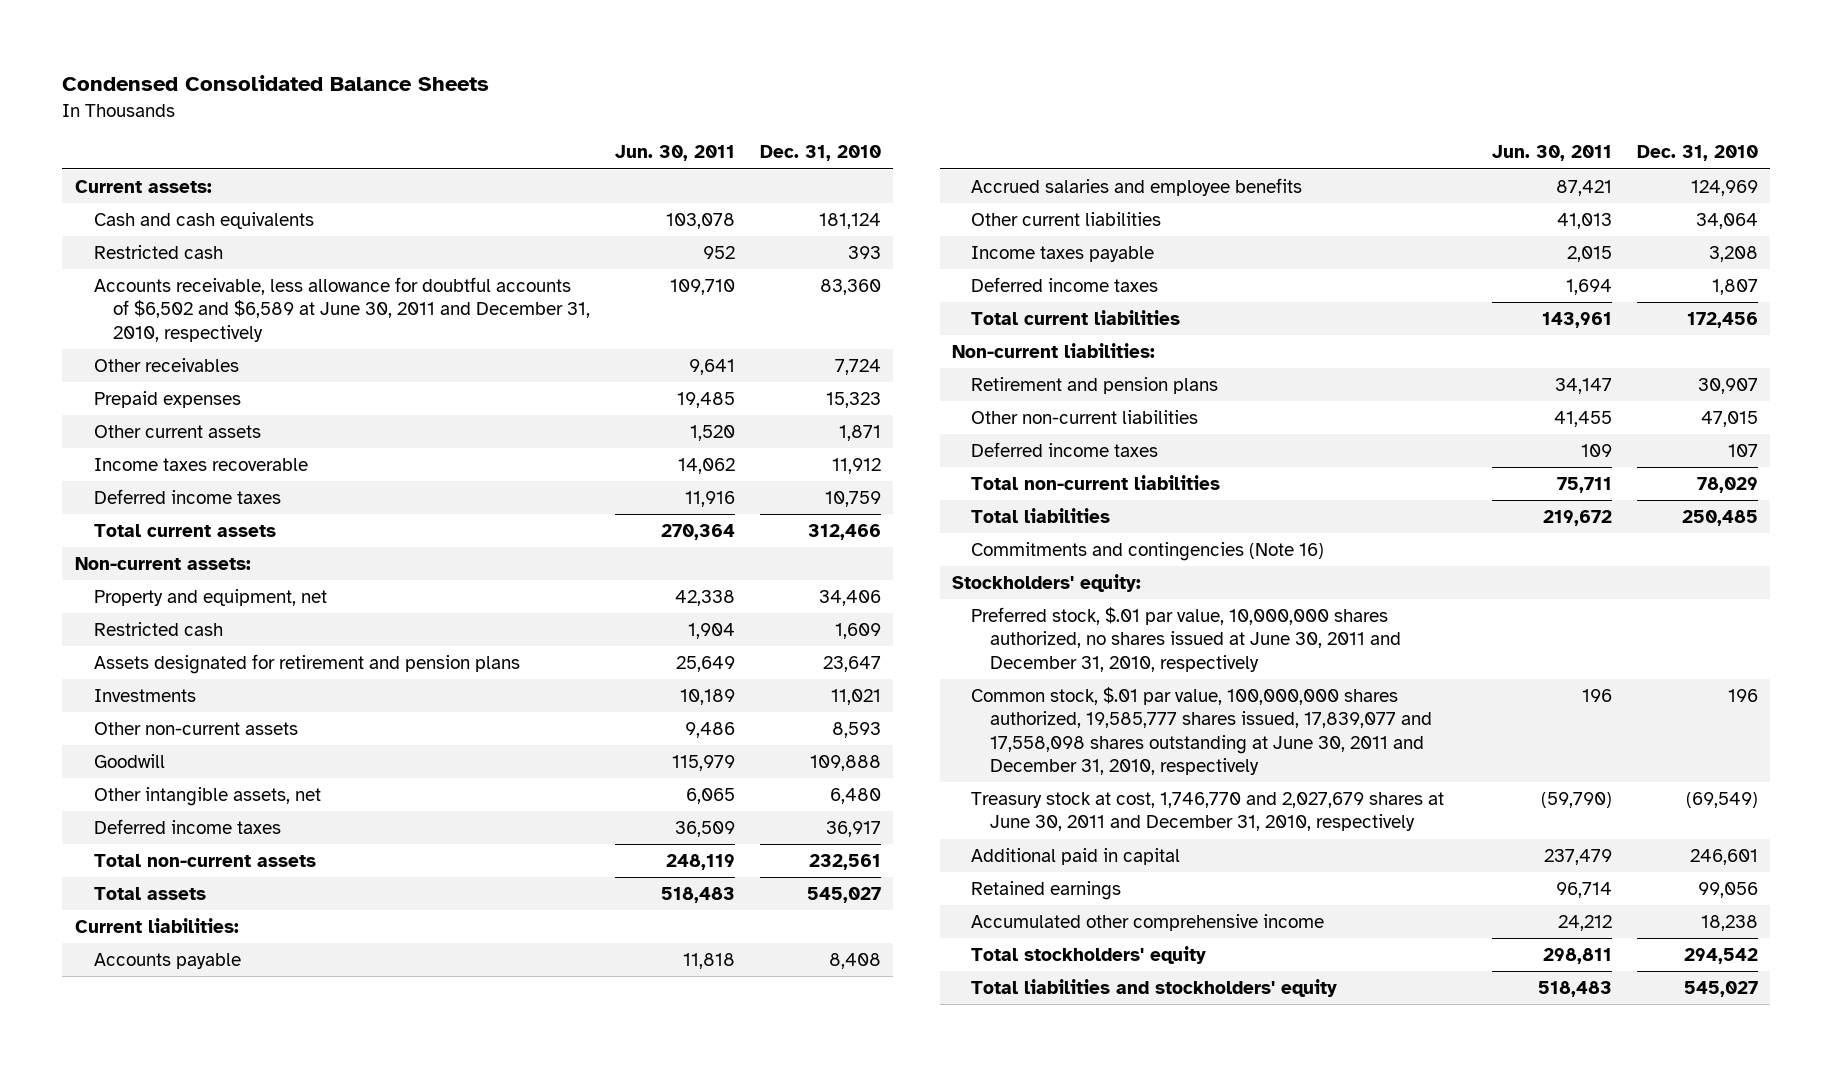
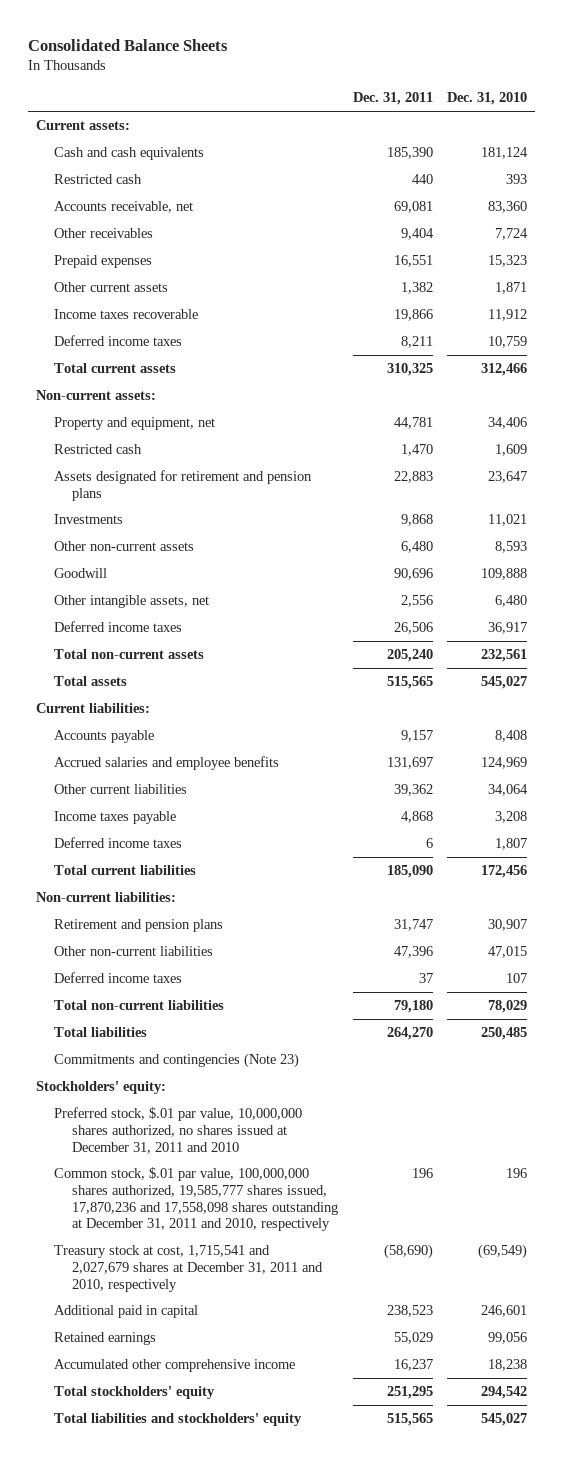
- Condensed Consolidated Balance Sheets
+ Consolidated Balance Sheets
- | Jun. 30, 2011 | Dec. 31, 2010
+ | Dec. 31, 2011 | Dec. 31, 2010
- Accounts receivable, less allowance for doubtful accounts of $6,502 and $6,589 at June 30, 2011 and December 31, 2010, respectively | 109,710 | 83,360
+ Accounts receivable, net | 69,081 | 83,360
- Commitments and contingencies (Note 16)
+ Commitments and contingencies (Note 23)
- Preferred stock, $.01 par value, 10,000,000 shares authorized, no shares issued at June 30, 2011 and December 31, 2010, respectively
- Common stock, $.01 par value, 100,000,000 shares authorized, 19,585,777 shares issued, 17,839,077 and 17,558,098 shares outstanding at June 30, 2011 and December 31, 2010, respectively | 196 | 196
- Treasury stock at cost, 1,746,770 and 2,027,679 shares at June 30, 2011 and December 31, 2010, respectively | (59,790) | (69,549)
+ Preferred stock, $.01 par value, 10,000,000 shares authorized, no shares issued at December 31, 2011 and 2010
+ Common stock, $.01 par value, 100,000,000 shares authorized, 19,585,777 shares issued, 17,870,236 and 17,558,098 shares outstanding at December 31, 2011 and 2010, respectively | 196 | 196
+ Treasury stock at cost, 1,715,541 and 2,027,679 shares at December 31, 2011 and 2010, respectively | (58,690) | (69,549)

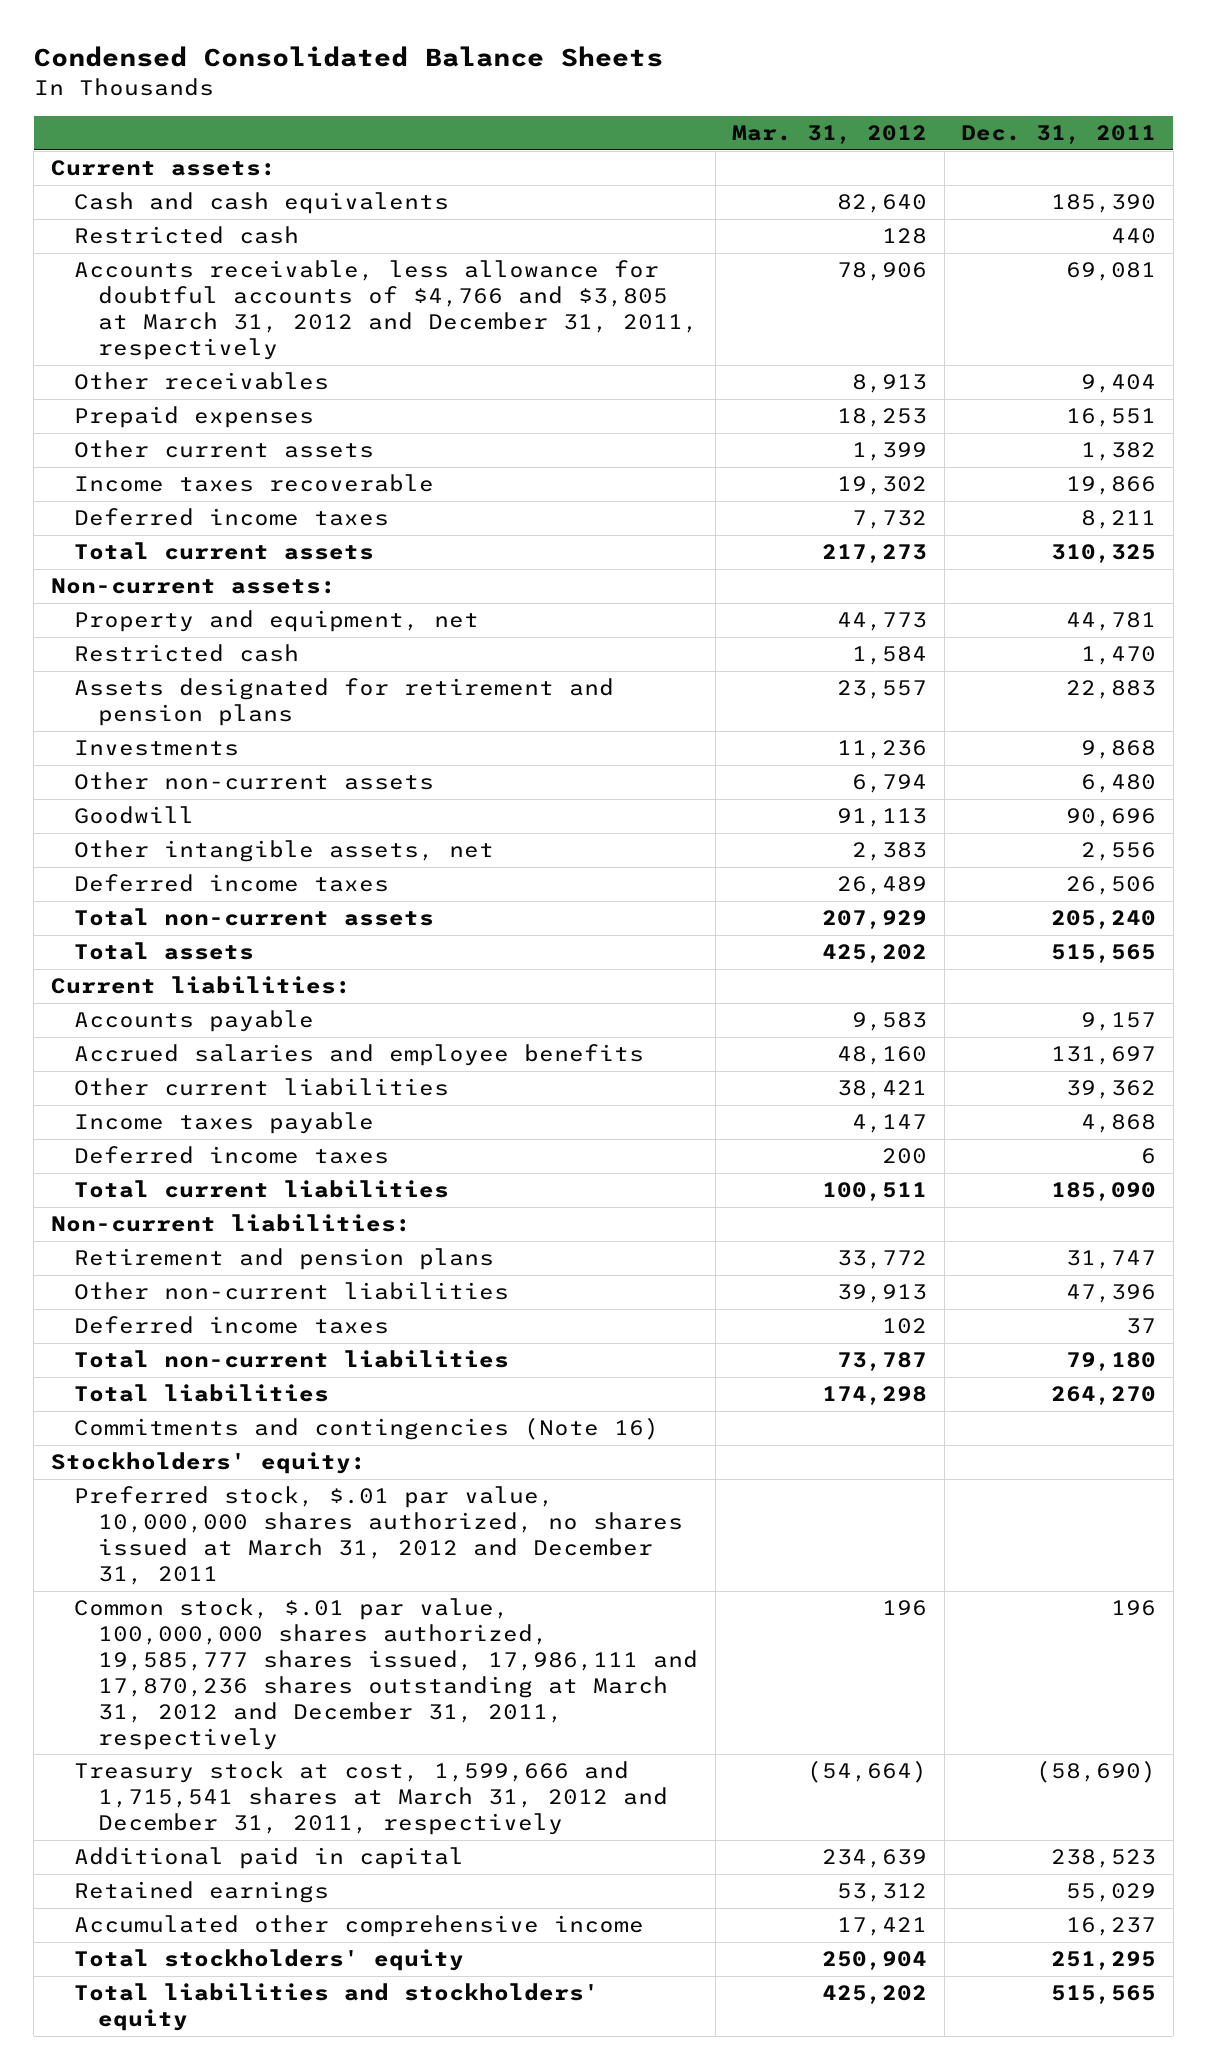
- Consolidated Balance Sheets
+ Condensed Consolidated Balance Sheets
- | Dec. 31, 2011 | Dec. 31, 2010
+ | Mar. 31, 2012 | Dec. 31, 2011
- Accounts receivable, net | 69,081 | 83,360
+ Accounts receivable, less allowance for doubtful accounts of $4,766 and $3,805 at March 31, 2012 and December 31, 2011, respectively | 78,906 | 69,081
- Commitments and contingencies (Note 23)
+ Commitments and contingencies (Note 16)
- Preferred stock, $.01 par value, 10,000,000 shares authorized, no shares issued at December 31, 2011 and 2010
- Common stock, $.01 par value, 100,000,000 shares authorized, 19,585,777 shares issued, 17,870,236 and 17,558,098 shares outstanding at December 31, 2011 and 2010, respectively | 196 | 196
- Treasury stock at cost, 1,715,541 and 2,027,679 shares at December 31, 2011 and 2010, respectively | (58,690) | (69,549)
+ Preferred stock, $.01 par value, 10,000,000 shares authorized, no shares issued at March 31, 2012 and December 31, 2011
+ Common stock, $.01 par value, 100,000,000 shares authorized, 19,585,777 shares issued, 17,986,111 and 17,870,236 shares outstanding at March 31, 2012 and December 31, 2011, respectively | 196 | 196
+ Treasury stock at cost, 1,599,666 and 1,715,541 shares at March 31, 2012 and December 31, 2011, respectively | (54,664) | (58,690)

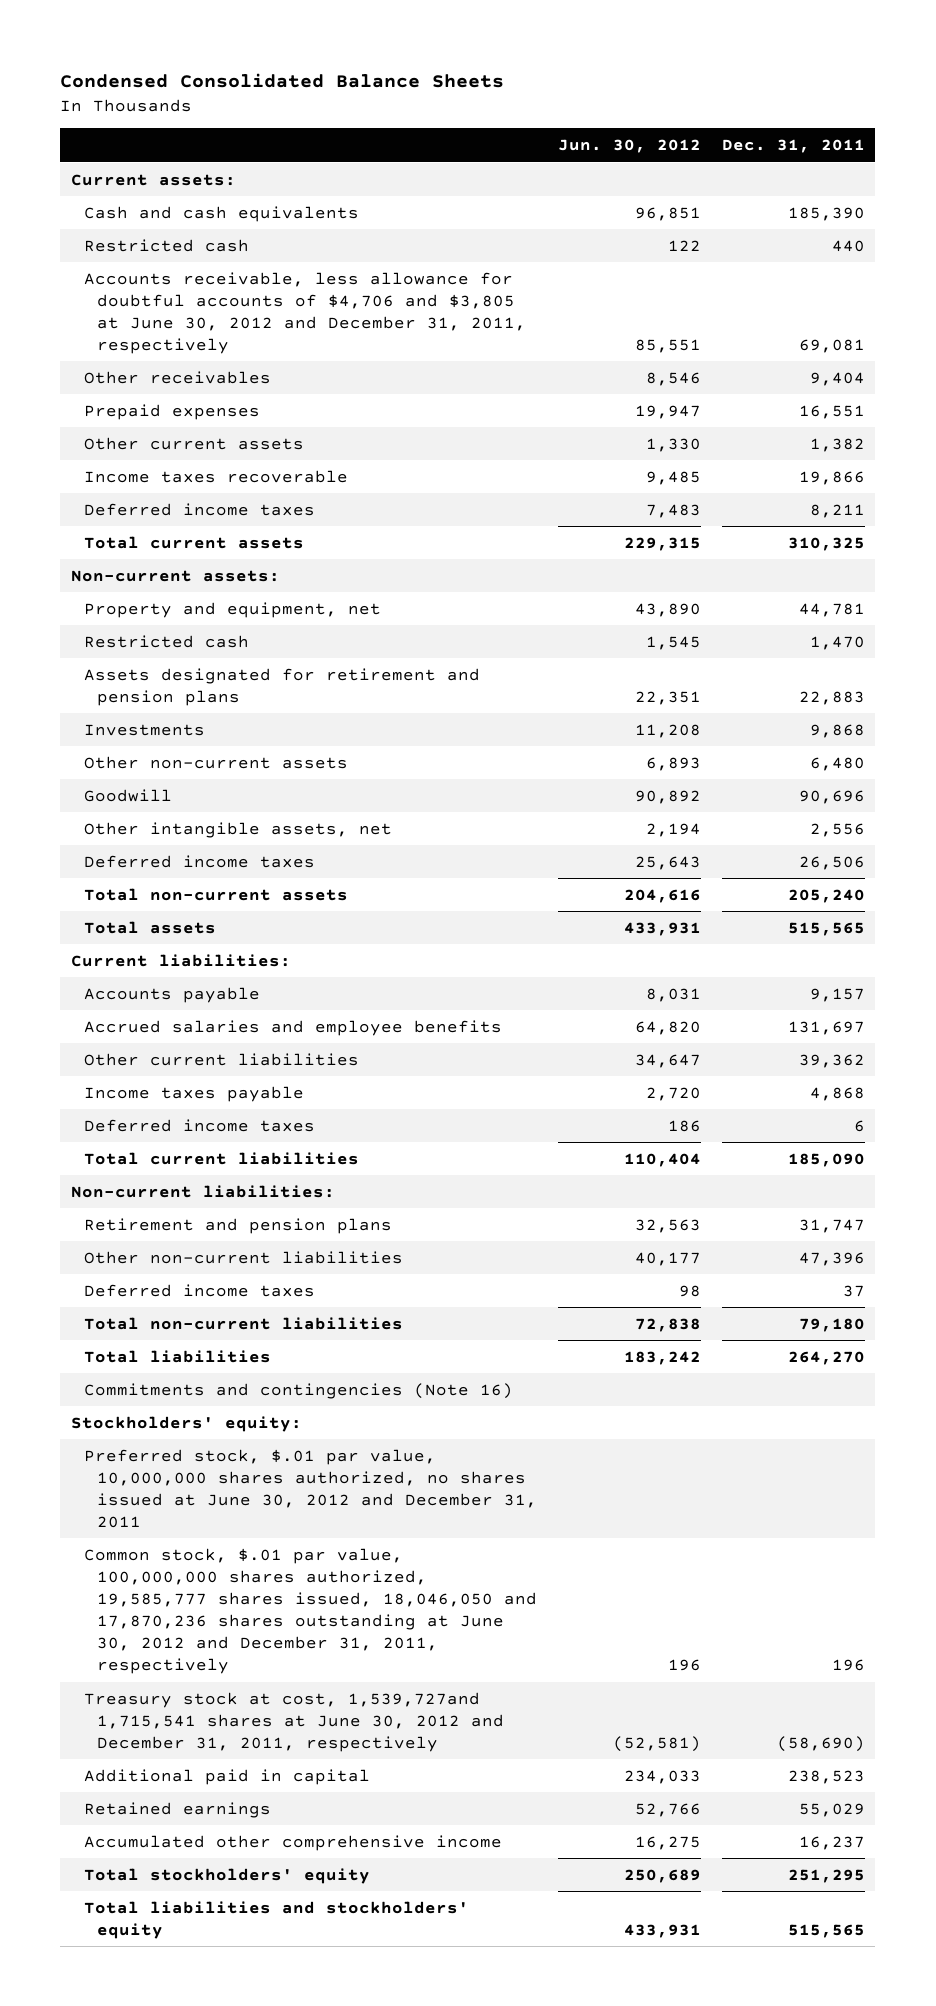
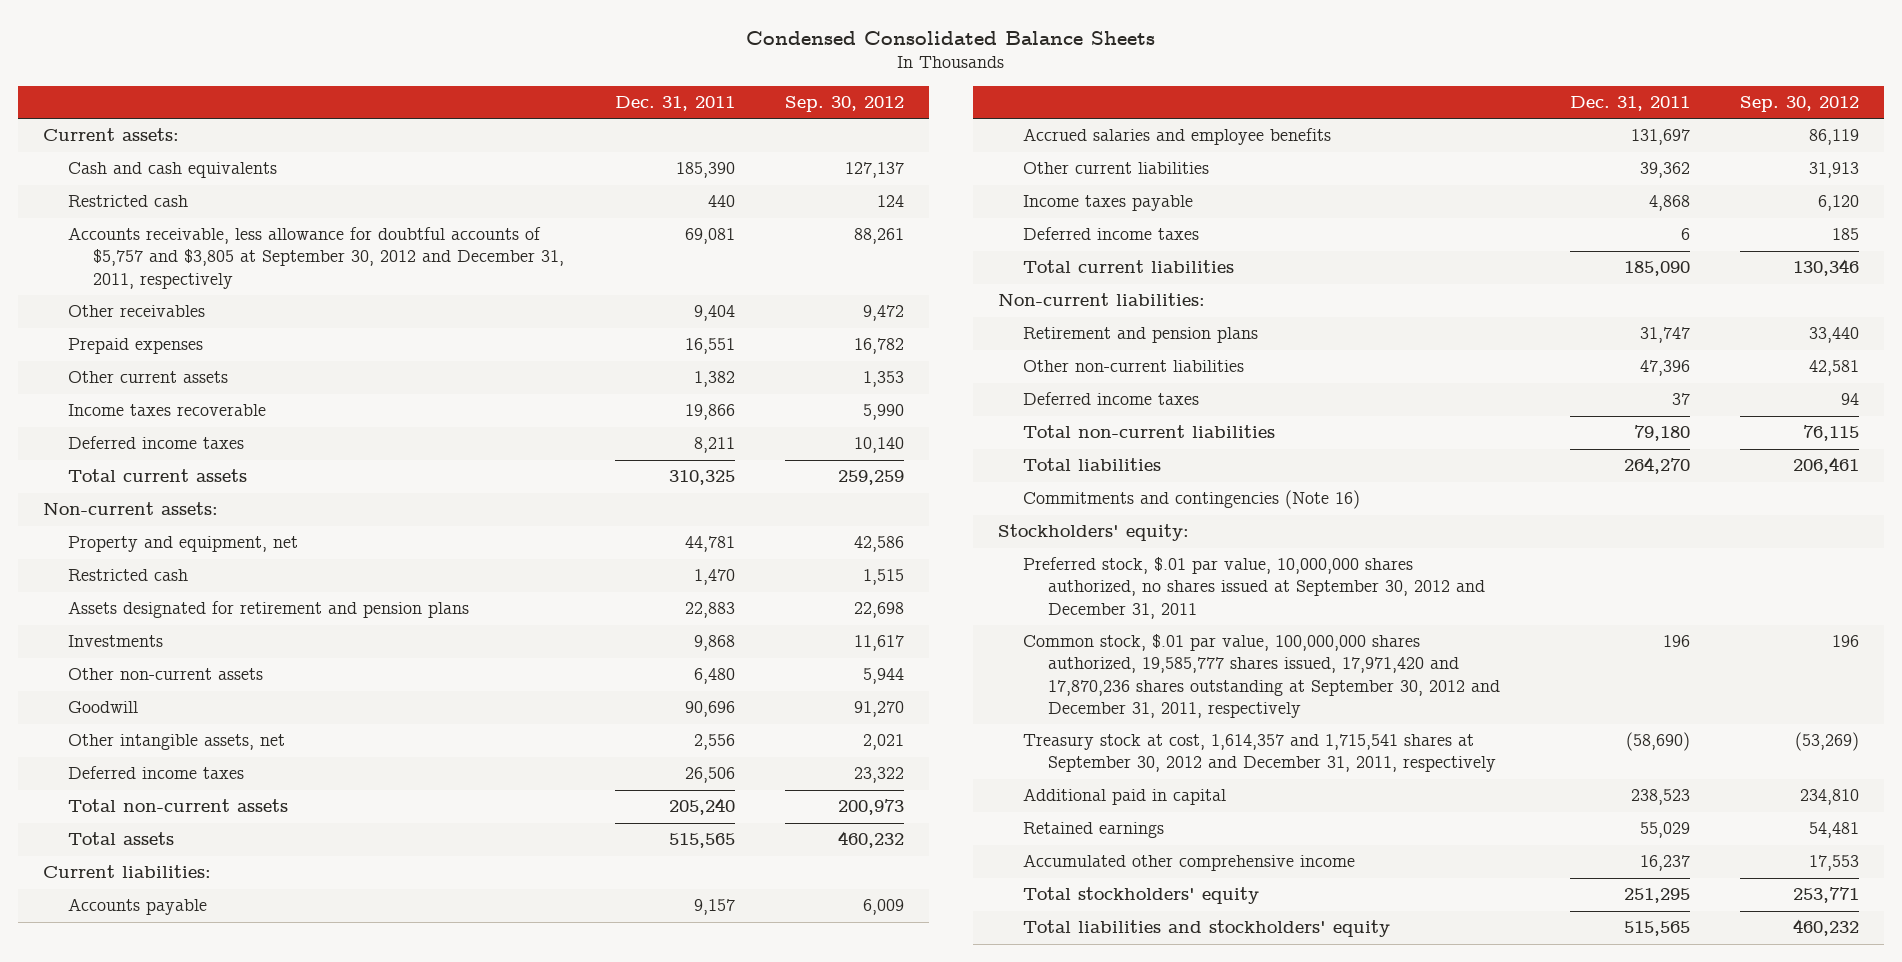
- | Jun. 30, 2012 | Dec. 31, 2011
+ | Dec. 31, 2011 | Sep. 30, 2012
- Accounts receivable, less allowance for doubtful accounts of $4,706 and $3,805 at June 30, 2012 and December 31, 2011, respectively | 85,551 | 69,081
+ Accounts receivable, less allowance for doubtful accounts of $5,757 and $3,805 at September 30, 2012 and December 31, 2011, respectively | 69,081 | 88,261
- Preferred stock, $.01 par value, 10,000,000 shares authorized, no shares issued at June 30, 2012 and December 31, 2011
- Common stock, $.01 par value, 100,000,000 shares authorized, 19,585,777 shares issued, 18,046,050 and 17,870,236 shares outstanding at June 30, 2012 and December 31, 2011, respectively | 196 | 196
- Treasury stock at cost, 1,539,727and 1,715,541 shares at June 30, 2012 and December 31, 2011, respectively | (52,581) | (58,690)
+ Preferred stock, $.01 par value, 10,000,000 shares authorized, no shares issued at September 30, 2012 and December 31, 2011
+ Common stock, $.01 par value, 100,000,000 shares authorized, 19,585,777 shares issued, 17,971,420 and 17,870,236 shares outstanding at September 30, 2012 and December 31, 2011, respectively | 196 | 196
+ Treasury stock at cost, 1,614,357 and 1,715,541 shares at September 30, 2012 and December 31, 2011, respectively | (58,690) | (53,269)

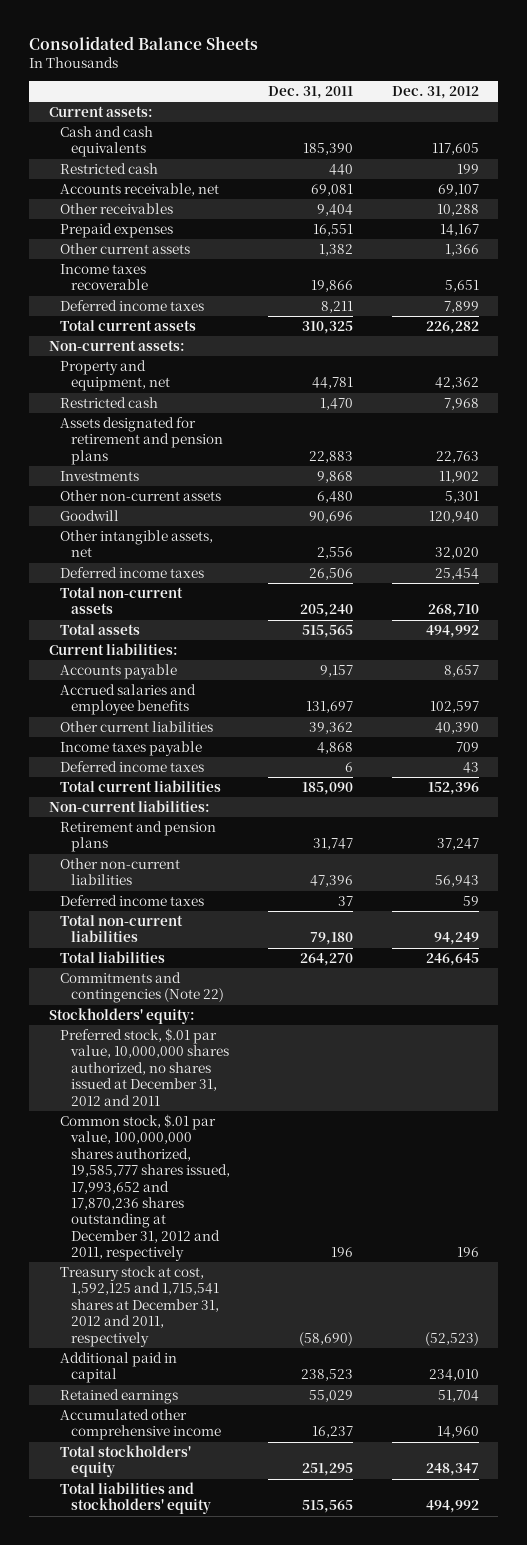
- Condensed Consolidated Balance Sheets
+ Consolidated Balance Sheets
- | Dec. 31, 2011 | Sep. 30, 2012
+ | Dec. 31, 2011 | Dec. 31, 2012
- Accounts receivable, less allowance for doubtful accounts of $5,757 and $3,805 at September 30, 2012 and December 31, 2011, respectively | 69,081 | 88,261
+ Accounts receivable, net | 69,081 | 69,107
- Commitments and contingencies (Note 16)
+ Commitments and contingencies (Note 22)
- Preferred stock, $.01 par value, 10,000,000 shares authorized, no shares issued at September 30, 2012 and December 31, 2011
- Common stock, $.01 par value, 100,000,000 shares authorized, 19,585,777 shares issued, 17,971,420 and 17,870,236 shares outstanding at September 30, 2012 and December 31, 2011, respectively | 196 | 196
- Treasury stock at cost, 1,614,357 and 1,715,541 shares at September 30, 2012 and December 31, 2011, respectively | (58,690) | (53,269)
+ Preferred stock, $.01 par value, 10,000,000 shares authorized, no shares issued at December 31, 2012 and 2011
+ Common stock, $.01 par value, 100,000,000 shares authorized, 19,585,777 shares issued, 17,993,652 and 17,870,236 shares outstanding at December 31, 2012 and 2011, respectively | 196 | 196
+ Treasury stock at cost, 1,592,125 and 1,715,541 shares at December 31, 2012 and 2011, respectively | (58,690) | (52,523)

